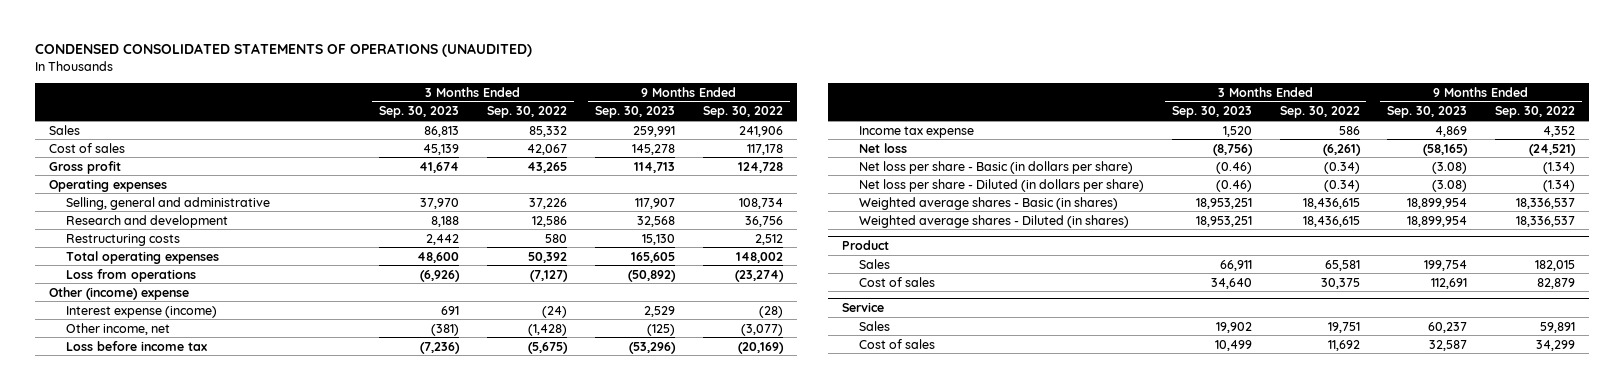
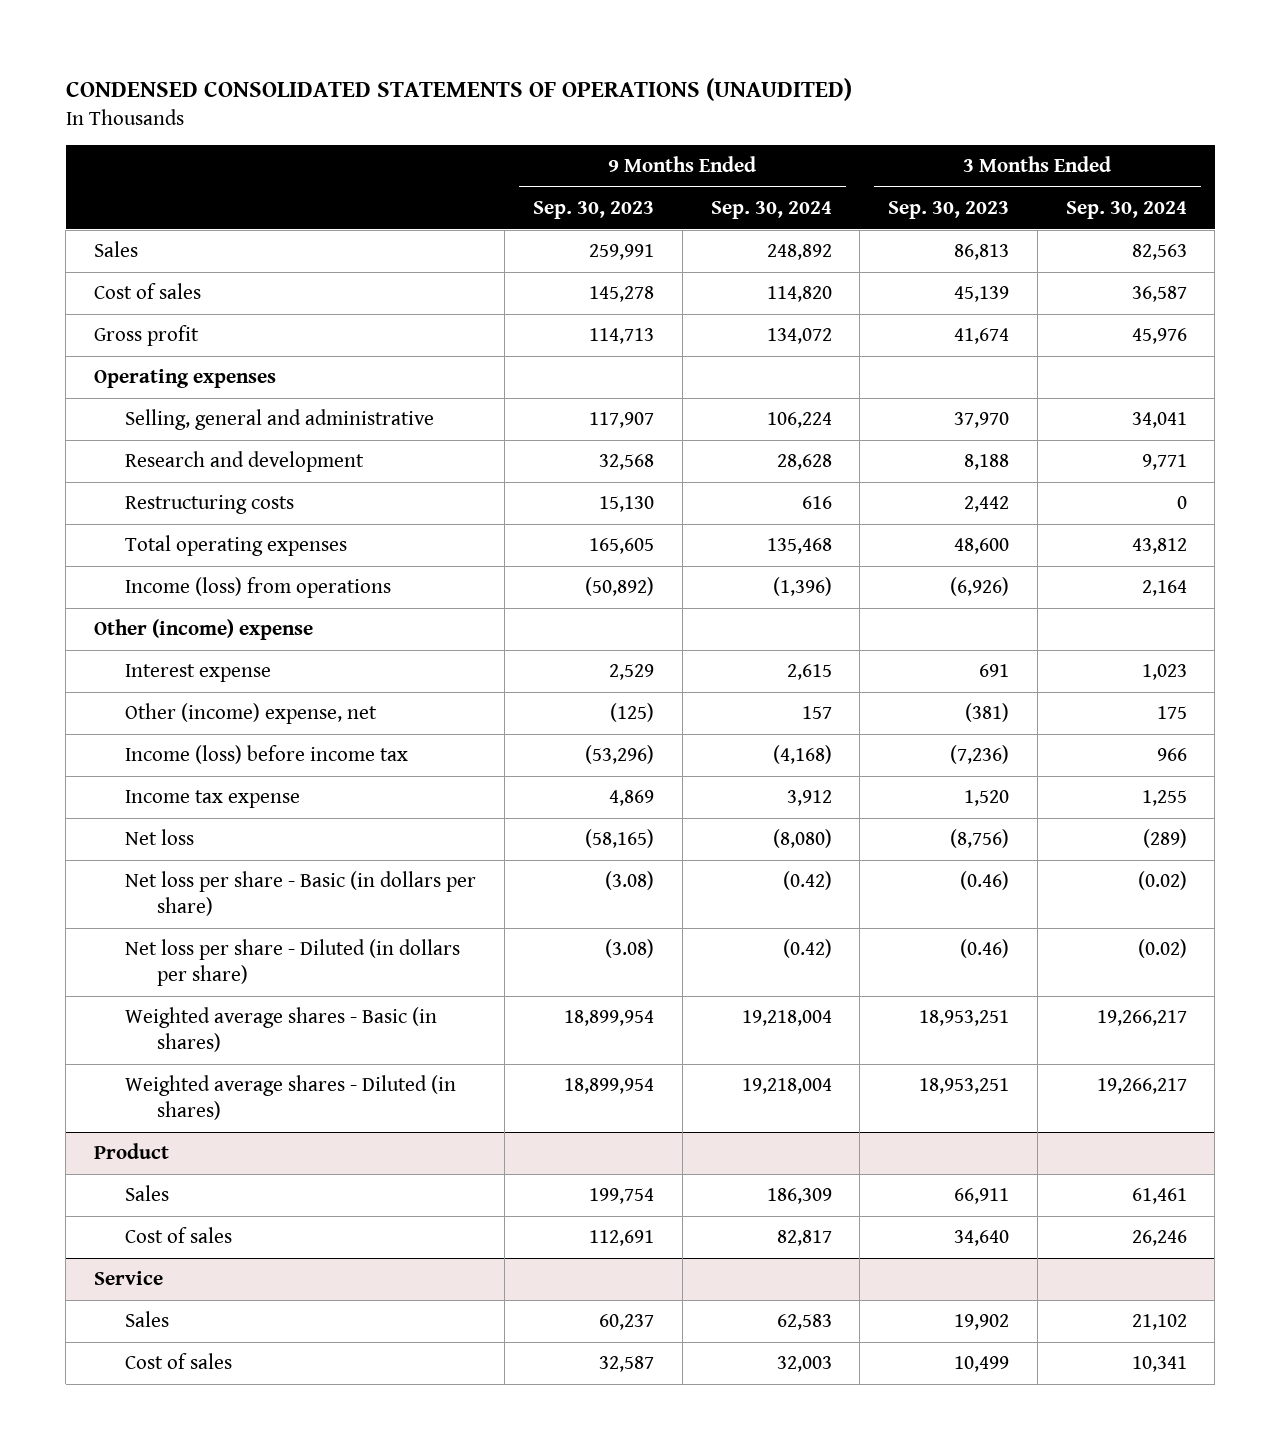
- | 3 Months Ended Sep. 30, 2023 | 3 Months Ended Sep. 30, 2022 | 9 Months Ended Sep. 30, 2023 | 9 Months Ended Sep. 30, 2022
+ | 9 Months Ended Sep. 30, 2023 | 9 Months Ended Sep. 30, 2024 | 3 Months Ended Sep. 30, 2023 | 3 Months Ended Sep. 30, 2024
- Loss from operations | (6,926) | (7,127) | (50,892) | (23,274)
+ Income (loss) from operations | (50,892) | (1,396) | (6,926) | 2,164
- Interest expense (income) | 691 | (24) | 2,529 | (28)
- Other income, net | (381) | (1,428) | (125) | (3,077)
- Loss before income tax | (7,236) | (5,675) | (53,296) | (20,169)
+ Interest expense | 2,529 | 2,615 | 691 | 1,023
+ Other (income) expense, net | (125) | 157 | (381) | 175
+ Income (loss) before income tax | (53,296) | (4,168) | (7,236) | 966

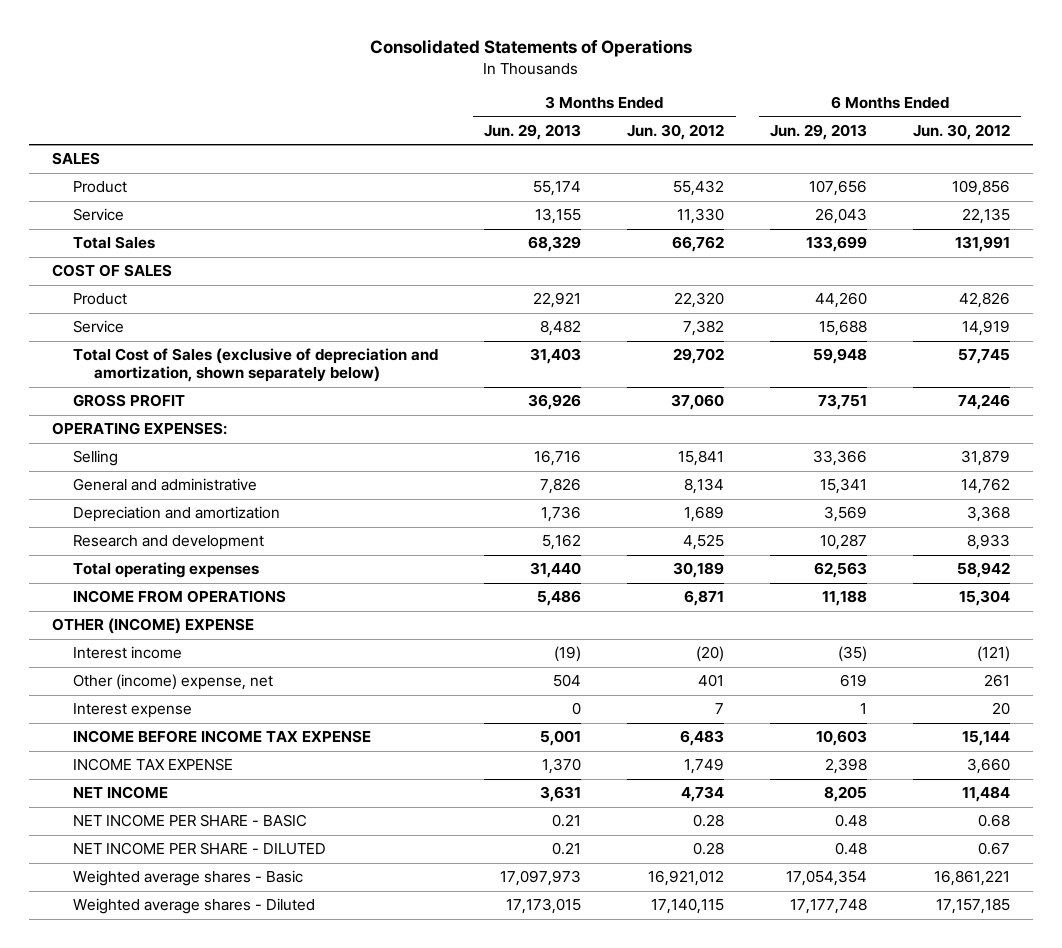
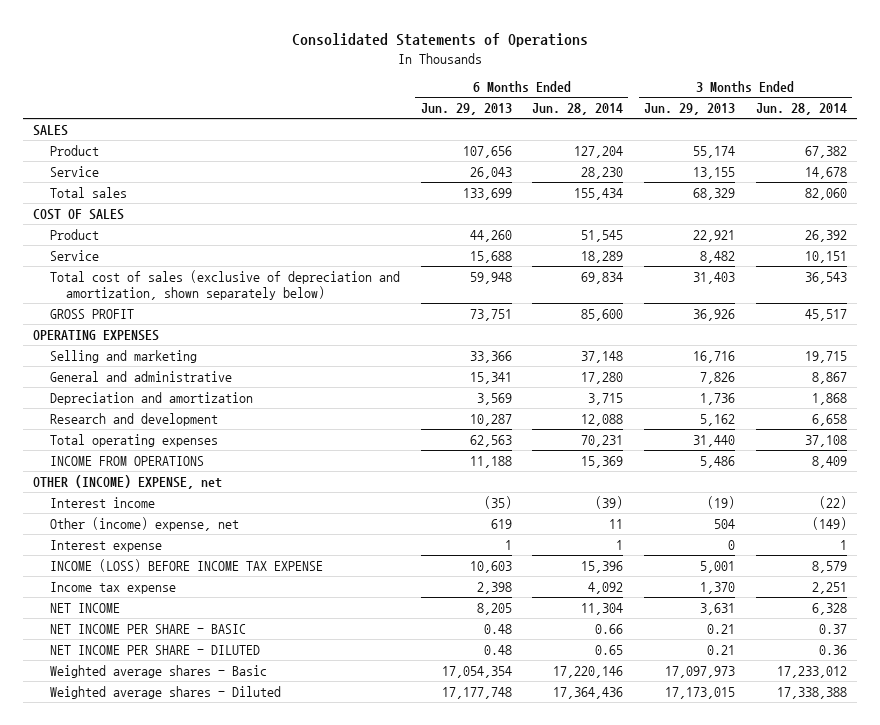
- | 3 Months Ended Jun. 29, 2013 | 3 Months Ended Jun. 30, 2012 | 6 Months Ended Jun. 29, 2013 | 6 Months Ended Jun. 30, 2012
+ | 6 Months Ended Jun. 29, 2013 | 6 Months Ended Jun. 28, 2014 | 3 Months Ended Jun. 29, 2013 | 3 Months Ended Jun. 28, 2014
- Total Sales | 68,329 | 66,762 | 133,699 | 131,991
+ Total sales | 133,699 | 155,434 | 68,329 | 82,060
- Total Cost of Sales (exclusive of depreciation and amortization, shown separately below) | 31,403 | 29,702 | 59,948 | 57,745
+ Total cost of sales (exclusive of depreciation and amortization, shown separately below) | 59,948 | 69,834 | 31,403 | 36,543
- OPERATING EXPENSES:
- Selling | 16,716 | 15,841 | 33,366 | 31,879
+ OPERATING EXPENSES
+ Selling and marketing | 33,366 | 37,148 | 16,716 | 19,715
- OTHER (INCOME) EXPENSE
+ OTHER (INCOME) EXPENSE, net
- INCOME BEFORE INCOME TAX EXPENSE | 5,001 | 6,483 | 10,603 | 15,144
- INCOME TAX EXPENSE | 1,370 | 1,749 | 2,398 | 3,660
+ INCOME (LOSS) BEFORE INCOME TAX EXPENSE | 10,603 | 15,396 | 5,001 | 8,579
+ Income tax expense | 2,398 | 4,092 | 1,370 | 2,251

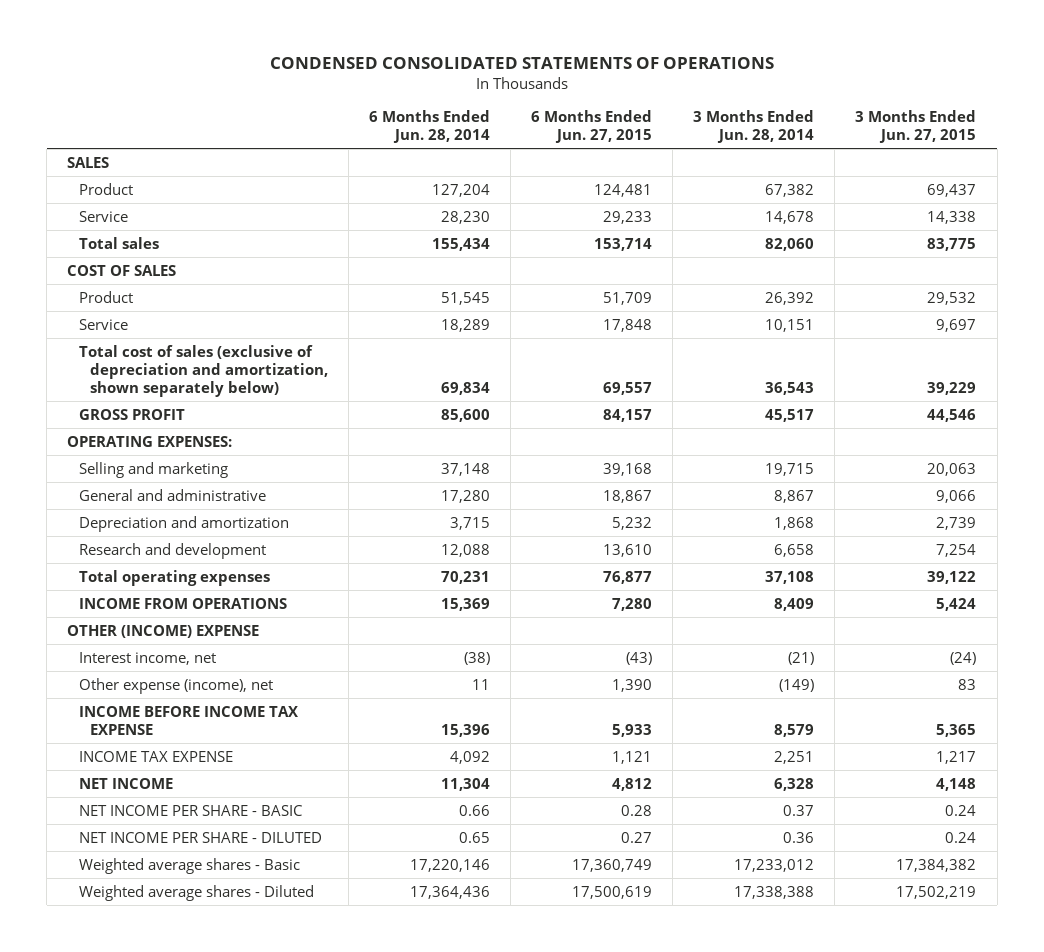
- Consolidated Statements of Operations
+ CONDENSED CONSOLIDATED STATEMENTS OF OPERATIONS
- | 6 Months Ended Jun. 29, 2013 | 6 Months Ended Jun. 28, 2014 | 3 Months Ended Jun. 29, 2013 | 3 Months Ended Jun. 28, 2014
+ | 6 Months Ended Jun. 28, 2014 | 6 Months Ended Jun. 27, 2015 | 3 Months Ended Jun. 28, 2014 | 3 Months Ended Jun. 27, 2015
- OPERATING EXPENSES
+ OPERATING EXPENSES:
- OTHER (INCOME) EXPENSE, net
- Interest income | (35) | (39) | (19) | (22)
- Other (income) expense, net | 619 | 11 | 504 | (149)
- Interest expense | 1 | 1 | 0 | 1
- INCOME (LOSS) BEFORE INCOME TAX EXPENSE | 10,603 | 15,396 | 5,001 | 8,579
- Income tax expense | 2,398 | 4,092 | 1,370 | 2,251
+ OTHER (INCOME) EXPENSE
+ Interest income, net | (38) | (43) | (21) | (24)
+ Other expense (income), net | 11 | 1,390 | (149) | 83
+ INCOME BEFORE INCOME TAX EXPENSE | 15,396 | 5,933 | 8,579 | 5,365
+ INCOME TAX EXPENSE | 4,092 | 1,121 | 2,251 | 1,217

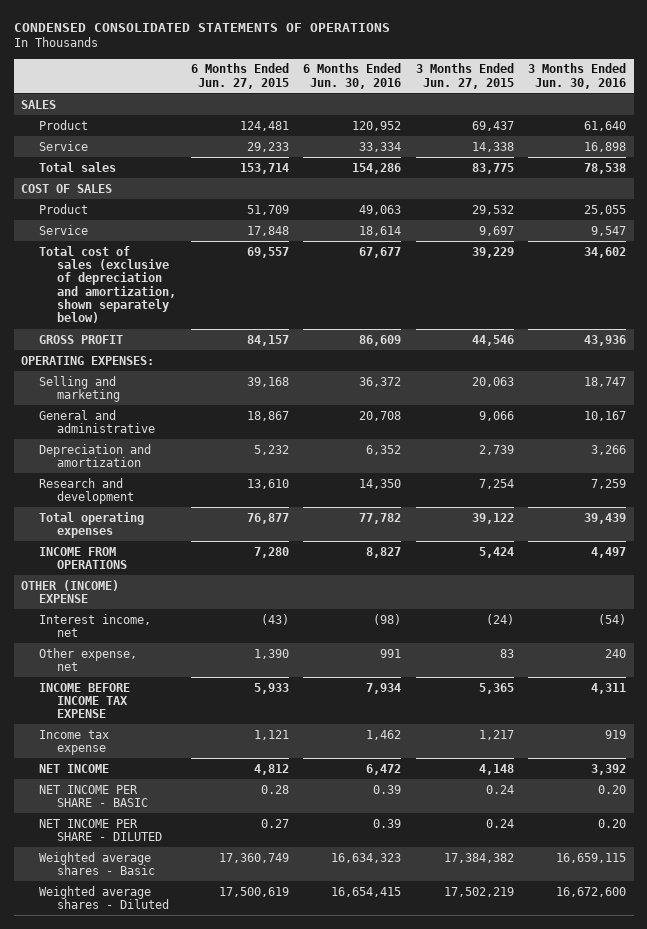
- | 6 Months Ended Jun. 28, 2014 | 6 Months Ended Jun. 27, 2015 | 3 Months Ended Jun. 28, 2014 | 3 Months Ended Jun. 27, 2015
+ | 6 Months Ended Jun. 27, 2015 | 6 Months Ended Jun. 30, 2016 | 3 Months Ended Jun. 27, 2015 | 3 Months Ended Jun. 30, 2016
- Other expense (income), net | 11 | 1,390 | (149) | 83
+ Other expense, net | 1,390 | 991 | 83 | 240
- INCOME TAX EXPENSE | 4,092 | 1,121 | 2,251 | 1,217
+ Income tax expense | 1,121 | 1,462 | 1,217 | 919

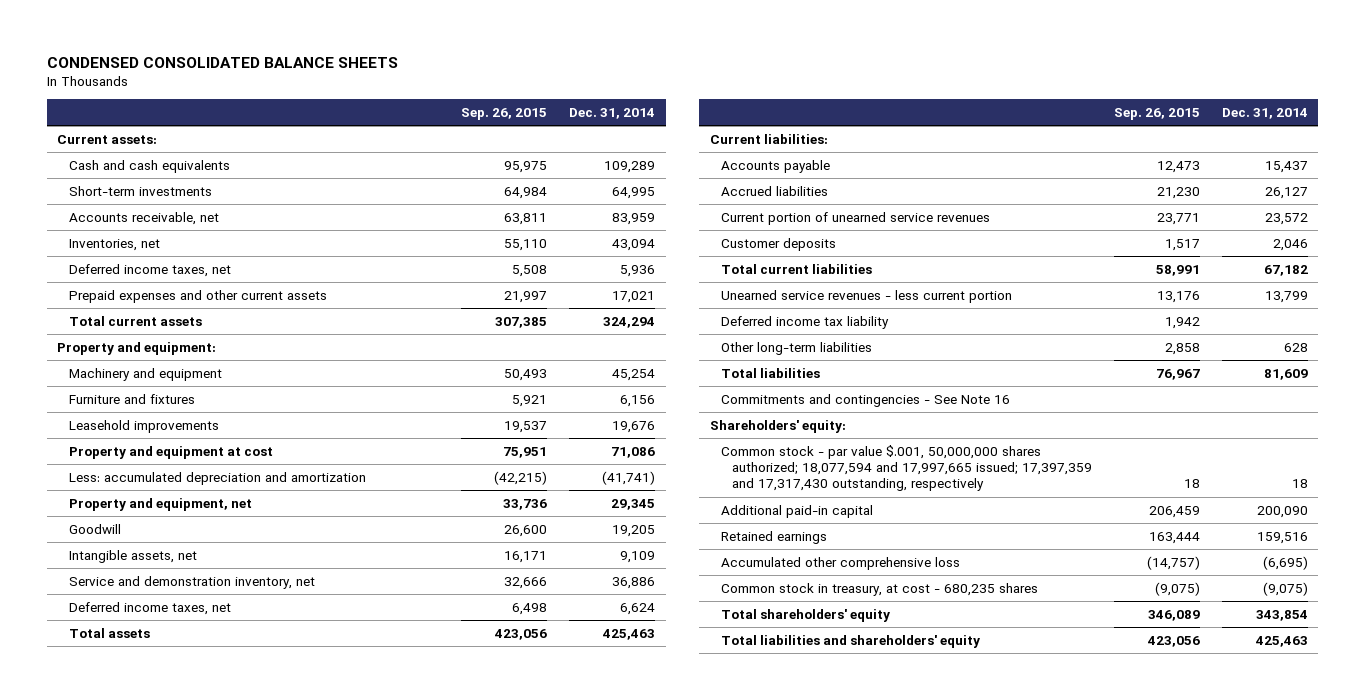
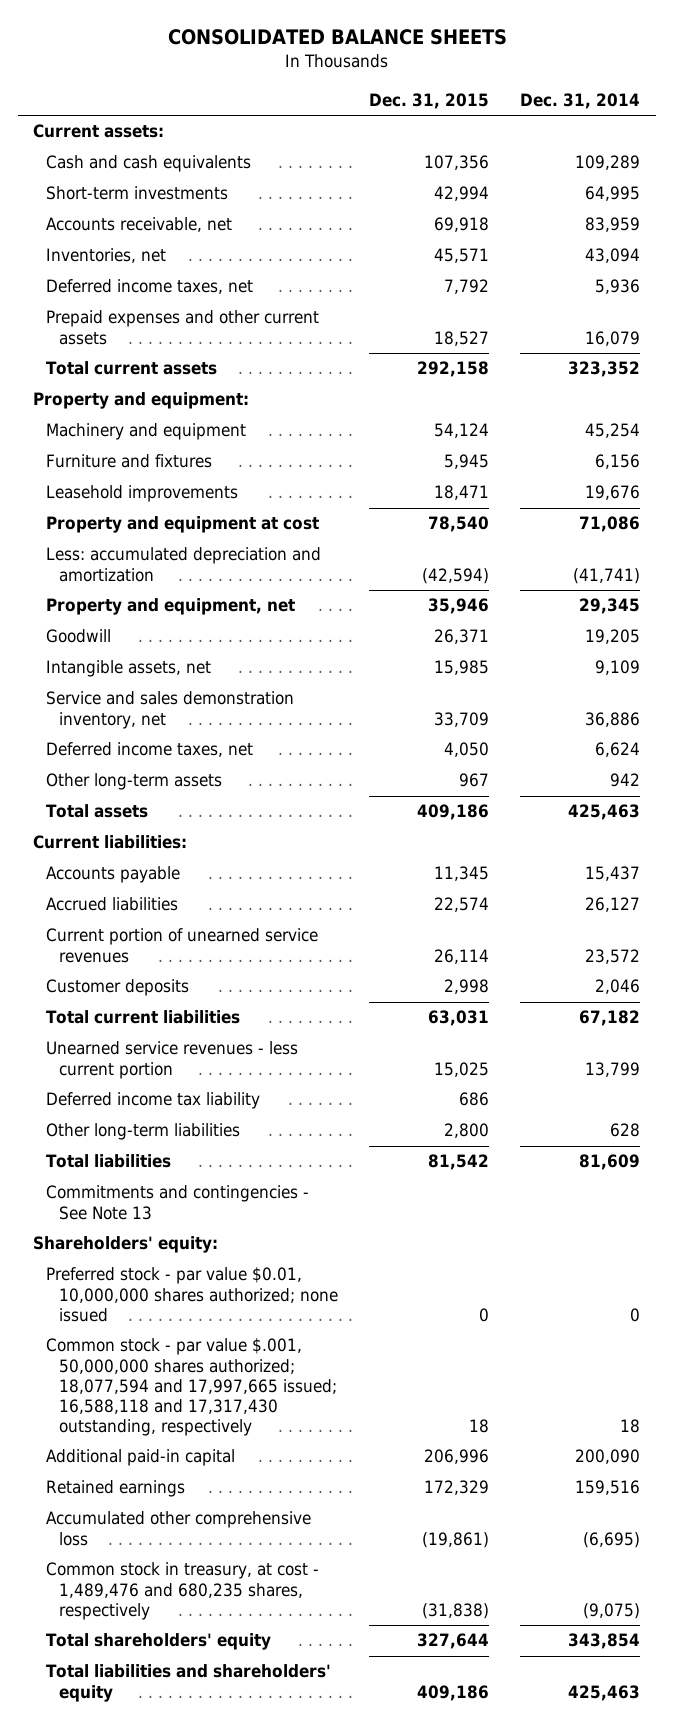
- CONDENSED CONSOLIDATED BALANCE SHEETS
+ CONSOLIDATED BALANCE SHEETS
- | Sep. 26, 2015 | Dec. 31, 2014
+ | Dec. 31, 2015 | Dec. 31, 2014
- Prepaid expenses and other current assets | 21,997 | 17,021
- Total current assets | 307,385 | 324,294
+ Prepaid expenses and other current assets | 18,527 | 16,079
+ Total current assets | 292,158 | 323,352
- Service and demonstration inventory, net | 32,666 | 36,886
+ Service and sales demonstration inventory, net | 33,709 | 36,886
+ Other long-term assets | 967 | 942
- Commitments and contingencies - See Note 16
+ Commitments and contingencies - See Note 13
- Common stock - par value $.001, 50,000,000 shares authorized; 18,077,594 and 17,997,665 issued; 17,397,359 and 17,317,430 outstanding, respectively | 18 | 18
+ Preferred stock - par value $0.01, 10,000,000 shares authorized; none issued | 0 | 0
+ Common stock - par value $.001, 50,000,000 shares authorized; 18,077,594 and 17,997,665 issued; 16,588,118 and 17,317,430 outstanding, respectively | 18 | 18
- Common stock in treasury, at cost - 680,235 shares | (9,075) | (9,075)
+ Common stock in treasury, at cost - 1,489,476 and 680,235 shares, respectively | (31,838) | (9,075)

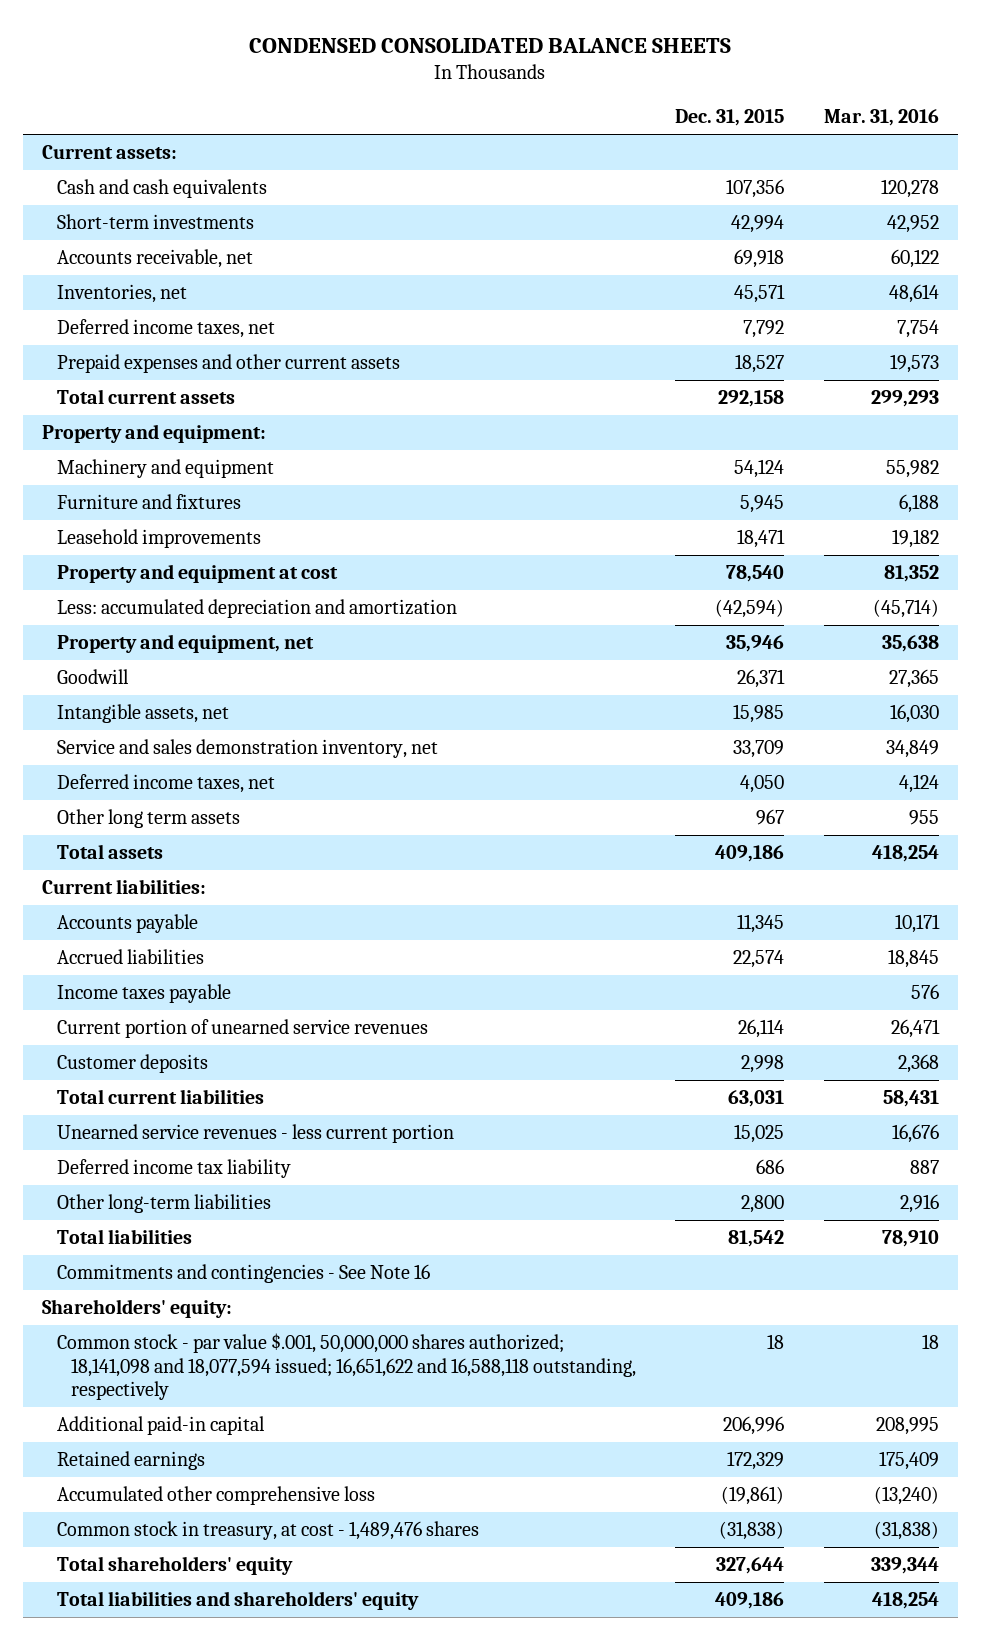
- CONSOLIDATED BALANCE SHEETS
+ CONDENSED CONSOLIDATED BALANCE SHEETS
- | Dec. 31, 2015 | Dec. 31, 2014
+ | Dec. 31, 2015 | Mar. 31, 2016
- Other long-term assets | 967 | 942
+ Other long term assets | 967 | 955
+ Income taxes payable | | 576
- Commitments and contingencies - See Note 13
+ Commitments and contingencies - See Note 16
- Preferred stock - par value $0.01, 10,000,000 shares authorized; none issued | 0 | 0
- Common stock - par value $.001, 50,000,000 shares authorized; 18,077,594 and 17,997,665 issued; 16,588,118 and 17,317,430 outstanding, respectively | 18 | 18
+ Common stock - par value $.001, 50,000,000 shares authorized; 18,141,098 and 18,077,594 issued; 16,651,622 and 16,588,118 outstanding, respectively | 18 | 18
- Common stock in treasury, at cost - 1,489,476 and 680,235 shares, respectively | (31,838) | (9,075)
+ Common stock in treasury, at cost - 1,489,476 shares | (31,838) | (31,838)

